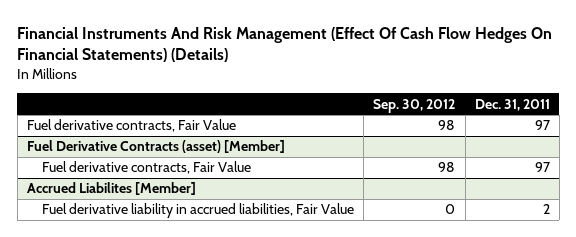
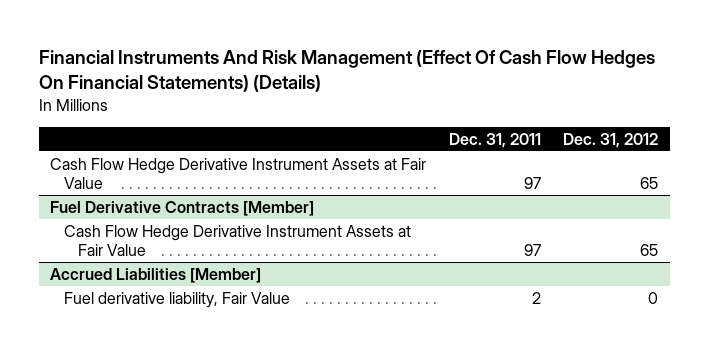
- | Sep. 30, 2012 | Dec. 31, 2011
+ | Dec. 31, 2011 | Dec. 31, 2012
- Fuel derivative contracts, Fair Value | 98 | 97
- Fuel Derivative Contracts (asset) [Member]
- Fuel derivative contracts, Fair Value | 98 | 97
- Accrued Liabilites [Member]
- Fuel derivative liability in accrued liabilities, Fair Value | 0 | 2
+ Cash Flow Hedge Derivative Instrument Assets at Fair Value | 97 | 65
+ Fuel Derivative Contracts [Member]
+ Cash Flow Hedge Derivative Instrument Assets at Fair Value | 97 | 65
+ Accrued Liabilities [Member]
+ Fuel derivative liability, Fair Value | 2 | 0

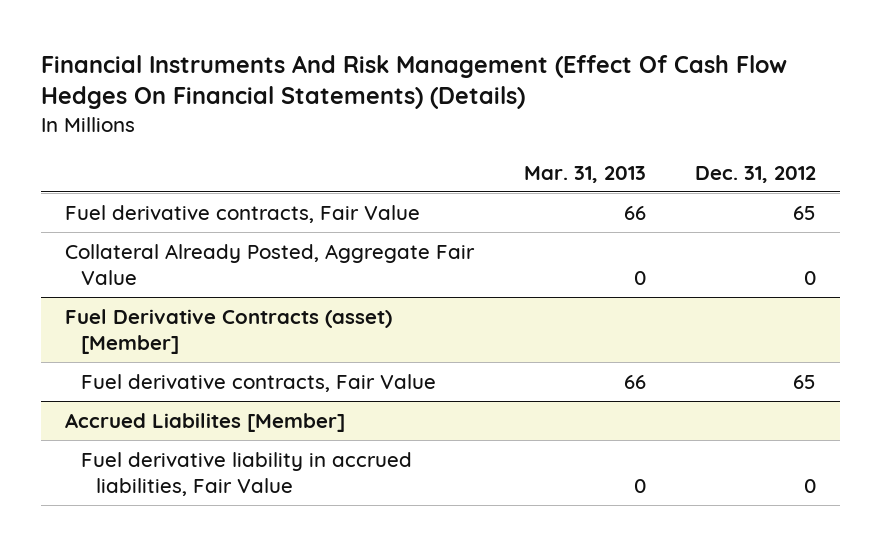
- | Dec. 31, 2011 | Dec. 31, 2012
+ | Mar. 31, 2013 | Dec. 31, 2012
- Cash Flow Hedge Derivative Instrument Assets at Fair Value | 97 | 65
- Fuel Derivative Contracts [Member]
- Cash Flow Hedge Derivative Instrument Assets at Fair Value | 97 | 65
- Accrued Liabilities [Member]
- Fuel derivative liability, Fair Value | 2 | 0
+ Fuel derivative contracts, Fair Value | 66 | 65
+ Collateral Already Posted, Aggregate Fair Value | 0 | 0
+ Fuel Derivative Contracts (asset) [Member]
+ Fuel derivative contracts, Fair Value | 66 | 65
+ Accrued Liabilites [Member]
+ Fuel derivative liability in accrued liabilities, Fair Value | 0 | 0

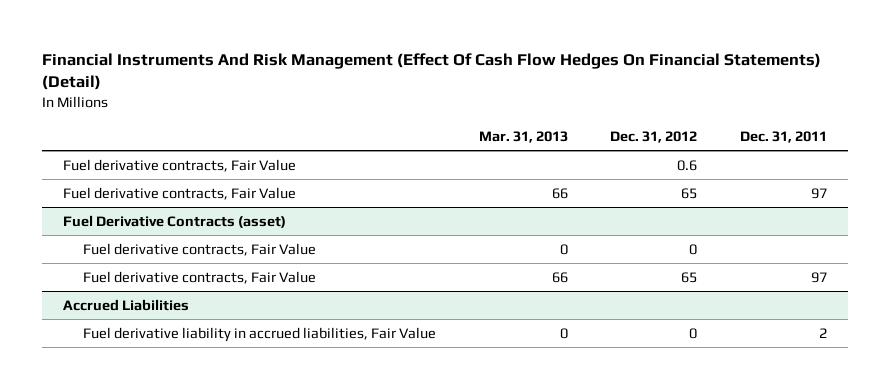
- Financial Instruments And Risk Management (Effect Of Cash Flow Hedges On Financial Statements) (Details)
+ Financial Instruments And Risk Management (Effect Of Cash Flow Hedges On Financial Statements) (Detail)
- | Mar. 31, 2013 | Dec. 31, 2012
+ | Mar. 31, 2013 | Dec. 31, 2012 | Dec. 31, 2011
+ Fuel derivative contracts, Fair Value | | 0.6 |
- Collateral Already Posted, Aggregate Fair Value | 0 | 0
- Fuel Derivative Contracts (asset) [Member]
+ Fuel Derivative Contracts (asset)
+ Fuel derivative contracts, Fair Value | 0 | 0 |
- Accrued Liabilites [Member]
+ Accrued Liabilities

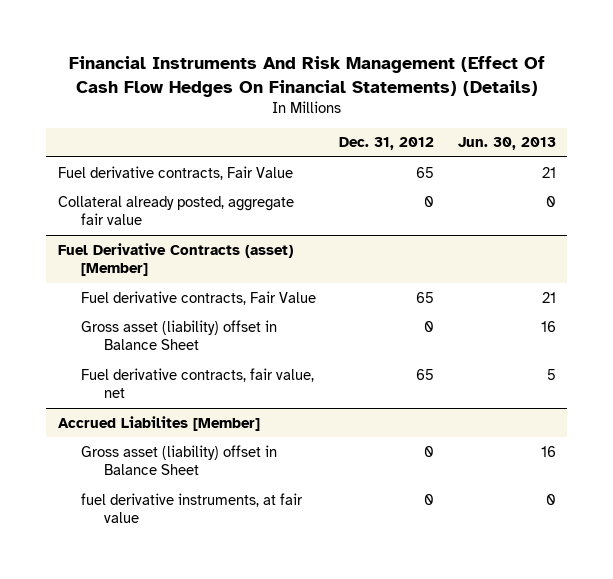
- Financial Instruments And Risk Management (Effect Of Cash Flow Hedges On Financial Statements) (Detail)
+ Financial Instruments And Risk Management (Effect Of Cash Flow Hedges On Financial Statements) (Details)
- | Mar. 31, 2013 | Dec. 31, 2012 | Dec. 31, 2011
+ | Dec. 31, 2012 | Jun. 30, 2013
- Fuel derivative contracts, Fair Value | | 0.6 |
- Fuel Derivative Contracts (asset)
- Fuel derivative contracts, Fair Value | 0 | 0 |
+ Collateral already posted, aggregate fair value | 0 | 0
+ Fuel Derivative Contracts (asset) [Member]
- Accrued Liabilities
- Fuel derivative liability in accrued liabilities, Fair Value | 0 | 0 | 2
+ Gross asset (liability) offset in Balance Sheet | 0 | 16
+ Fuel derivative contracts, fair value, net | 65 | 5
+ Accrued Liabilites [Member]
+ Gross asset (liability) offset in Balance Sheet | 0 | 16
+ fuel derivative instruments, at fair value | 0 | 0

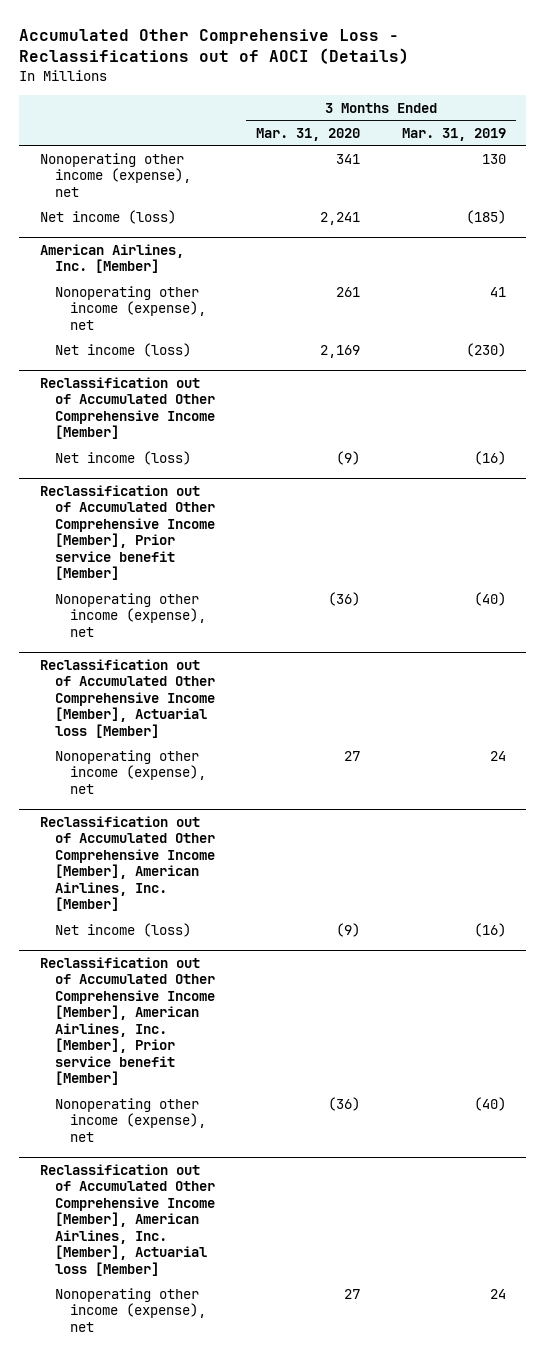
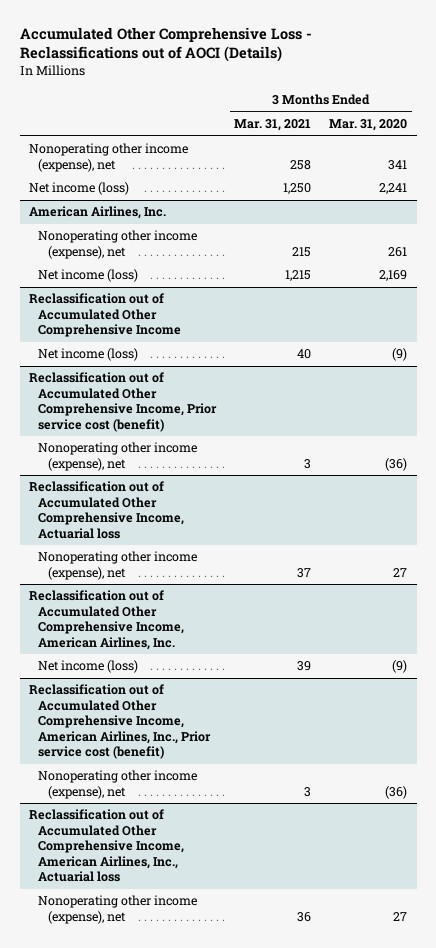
- | 3 Months Ended Mar. 31, 2020 | 3 Months Ended Mar. 31, 2019
+ | 3 Months Ended Mar. 31, 2021 | 3 Months Ended Mar. 31, 2020
- American Airlines, Inc. [Member]
+ American Airlines, Inc.
- Reclassification out of Accumulated Other Comprehensive Income [Member]
+ Reclassification out of Accumulated Other Comprehensive Income
- Reclassification out of Accumulated Other Comprehensive Income [Member], Prior service benefit [Member]
+ Reclassification out of Accumulated Other Comprehensive Income, Prior service cost (benefit)
- Reclassification out of Accumulated Other Comprehensive Income [Member], Actuarial loss [Member]
+ Reclassification out of Accumulated Other Comprehensive Income, Actuarial loss
- Reclassification out of Accumulated Other Comprehensive Income [Member], American Airlines, Inc. [Member]
+ Reclassification out of Accumulated Other Comprehensive Income, American Airlines, Inc.
- Reclassification out of Accumulated Other Comprehensive Income [Member], American Airlines, Inc. [Member], Prior service benefit [Member]
+ Reclassification out of Accumulated Other Comprehensive Income, American Airlines, Inc., Prior service cost (benefit)
- Reclassification out of Accumulated Other Comprehensive Income [Member], American Airlines, Inc. [Member], Actuarial loss [Member]
+ Reclassification out of Accumulated Other Comprehensive Income, American Airlines, Inc., Actuarial loss

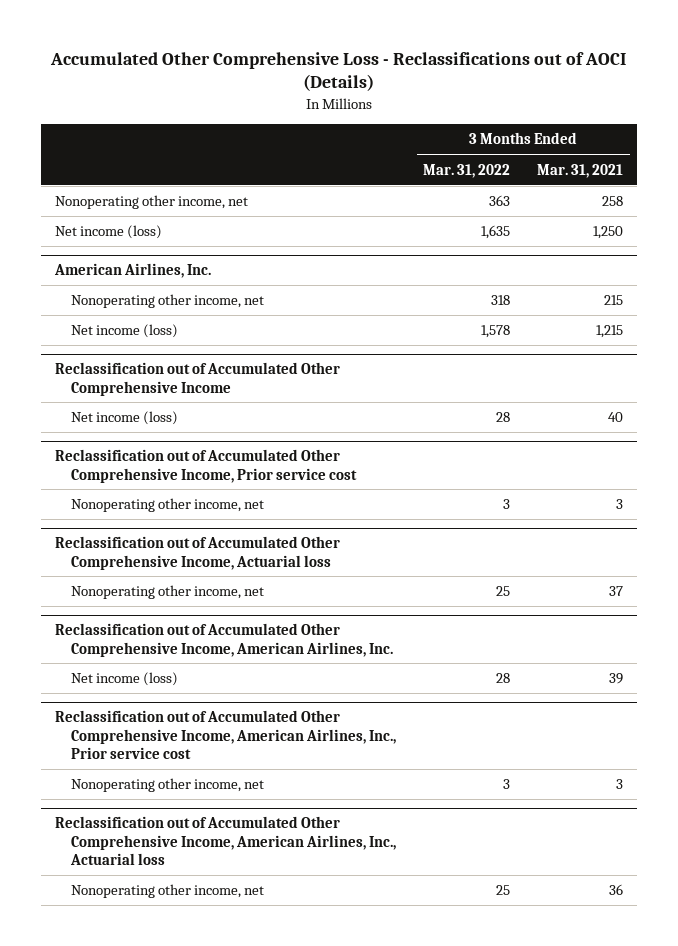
- | 3 Months Ended Mar. 31, 2021 | 3 Months Ended Mar. 31, 2020
+ | 3 Months Ended Mar. 31, 2022 | 3 Months Ended Mar. 31, 2021
- Nonoperating other income (expense), net | 258 | 341
+ Nonoperating other income, net | 363 | 258
@ American Airlines, Inc.
- Nonoperating other income (expense), net | 215 | 261
+ Nonoperating other income, net | 318 | 215
- Reclassification out of Accumulated Other Comprehensive Income, Prior service cost (benefit)
- Nonoperating other income (expense), net | 3 | (36)
+ Reclassification out of Accumulated Other Comprehensive Income, Prior service cost
+ Nonoperating other income, net | 3 | 3
@ Reclassification out of Accumulated Other Comprehensive Income, Actuarial loss
- Nonoperating other income (expense), net | 37 | 27
+ Nonoperating other income, net | 25 | 37
- Reclassification out of Accumulated Other Comprehensive Income, American Airlines, Inc., Prior service cost (benefit)
- Nonoperating other income (expense), net | 3 | (36)
+ Reclassification out of Accumulated Other Comprehensive Income, American Airlines, Inc., Prior service cost
+ Nonoperating other income, net | 3 | 3
@ Reclassification out of Accumulated Other Comprehensive Income, American Airlines, Inc., Actuarial loss
- Nonoperating other income (expense), net | 36 | 27
+ Nonoperating other income, net | 25 | 36

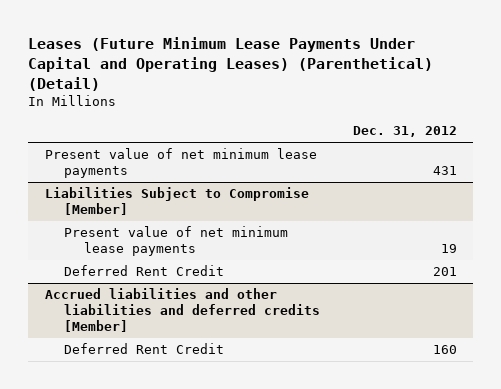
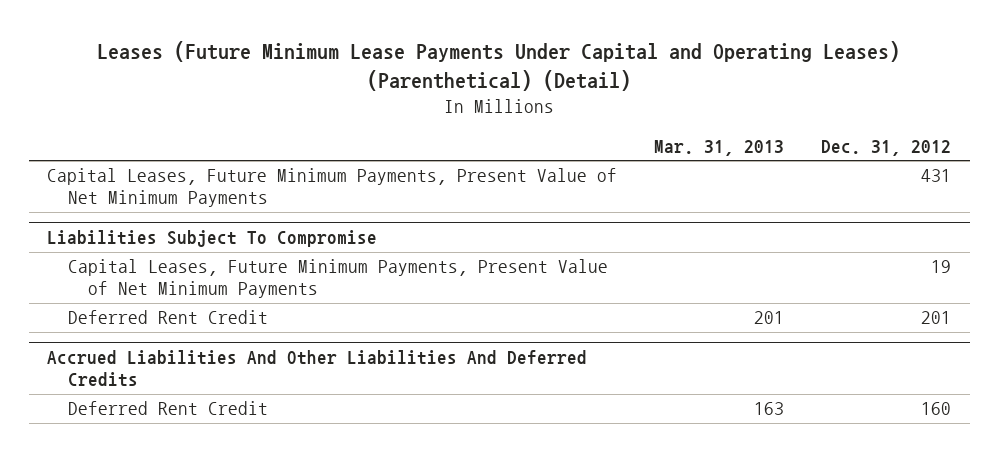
- | Dec. 31, 2012
+ | Mar. 31, 2013 | Dec. 31, 2012
- Present value of net minimum lease payments | 431
- Liabilities Subject to Compromise [Member]
- Present value of net minimum lease payments | 19
+ Capital Leases, Future Minimum Payments, Present Value of Net Minimum Payments | | 431
+ Liabilities Subject To Compromise
+ Capital Leases, Future Minimum Payments, Present Value of Net Minimum Payments | | 19
- Accrued liabilities and other liabilities and deferred credits [Member]
+ Accrued Liabilities And Other Liabilities And Deferred Credits

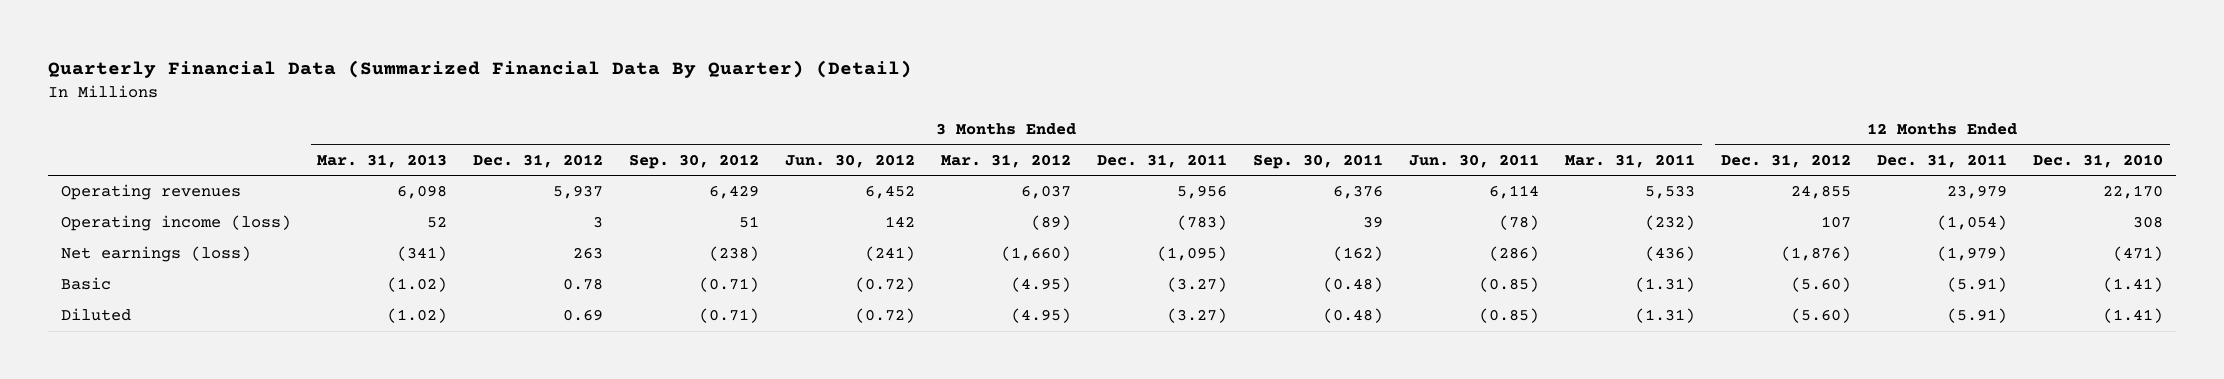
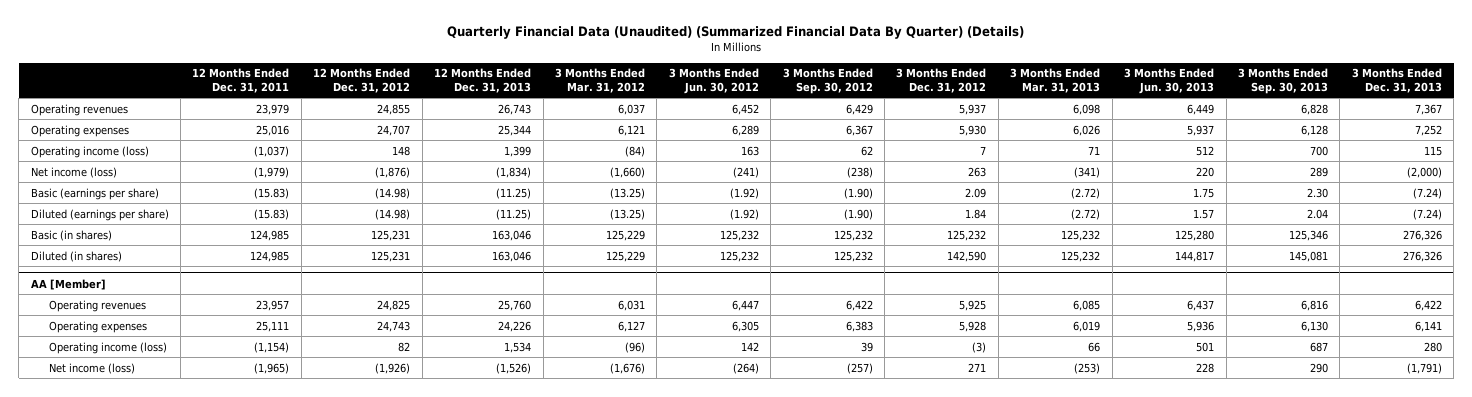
- Quarterly Financial Data (Summarized Financial Data By Quarter) (Detail)
+ Quarterly Financial Data (Unaudited) (Summarized Financial Data By Quarter) (Details)
- | 3 Months Ended Mar. 31, 2013 | 3 Months Ended Dec. 31, 2012 | 3 Months Ended Sep. 30, 2012 | 3 Months Ended Jun. 30, 2012 | 3 Months Ended Mar. 31, 2012 | 3 Months Ended Dec. 31, 2011 | 3 Months Ended Sep. 30, 2011 | 3 Months Ended Jun. 30, 2011 | 3 Months Ended Mar. 31, 2011 | 12 Months Ended Dec. 31, 2012 | 12 Months Ended Dec. 31, 2011 | 12 Months Ended Dec. 31, 2010
+ | 12 Months Ended Dec. 31, 2011 | 12 Months Ended Dec. 31, 2012 | 12 Months Ended Dec. 31, 2013 | 3 Months Ended Mar. 31, 2012 | 3 Months Ended Jun. 30, 2012 | 3 Months Ended Sep. 30, 2012 | 3 Months Ended Dec. 31, 2012 | 3 Months Ended Mar. 31, 2013 | 3 Months Ended Jun. 30, 2013 | 3 Months Ended Sep. 30, 2013 | 3 Months Ended Dec. 31, 2013
- Operating income (loss) | 52 | 3 | 51 | 142 | (89) | (783) | 39 | (78) | (232) | 107 | (1,054) | 308
- Net earnings (loss) | (341) | 263 | (238) | (241) | (1,660) | (1,095) | (162) | (286) | (436) | (1,876) | (1,979) | (471)
- Basic | (1.02) | 0.78 | (0.71) | (0.72) | (4.95) | (3.27) | (0.48) | (0.85) | (1.31) | (5.60) | (5.91) | (1.41)
- Diluted | (1.02) | 0.69 | (0.71) | (0.72) | (4.95) | (3.27) | (0.48) | (0.85) | (1.31) | (5.60) | (5.91) | (1.41)
+ Operating expenses | 25,016 | 24,707 | 25,344 | 6,121 | 6,289 | 6,367 | 5,930 | 6,026 | 5,937 | 6,128 | 7,252
+ Operating income (loss) | (1,037) | 148 | 1,399 | (84) | 163 | 62 | 7 | 71 | 512 | 700 | 115
+ Net income (loss) | (1,979) | (1,876) | (1,834) | (1,660) | (241) | (238) | 263 | (341) | 220 | 289 | (2,000)
+ Basic (earnings per share) | (15.83) | (14.98) | (11.25) | (13.25) | (1.92) | (1.90) | 2.09 | (2.72) | 1.75 | 2.30 | (7.24)
+ Diluted (earnings per share) | (15.83) | (14.98) | (11.25) | (13.25) | (1.92) | (1.90) | 1.84 | (2.72) | 1.57 | 2.04 | (7.24)
+ Basic (in shares) | 124,985 | 125,231 | 163,046 | 125,229 | 125,232 | 125,232 | 125,232 | 125,232 | 125,280 | 125,346 | 276,326
+ Diluted (in shares) | 124,985 | 125,231 | 163,046 | 125,229 | 125,232 | 125,232 | 142,590 | 125,232 | 144,817 | 145,081 | 276,326
+ AA [Member]
+ Operating revenues | 23,957 | 24,825 | 25,760 | 6,031 | 6,447 | 6,422 | 5,925 | 6,085 | 6,437 | 6,816 | 6,422
+ Operating expenses | 25,111 | 24,743 | 24,226 | 6,127 | 6,305 | 6,383 | 5,928 | 6,019 | 5,936 | 6,130 | 6,141
+ Operating income (loss) | (1,154) | 82 | 1,534 | (96) | 142 | 39 | (3) | 66 | 501 | 687 | 280
+ Net income (loss) | (1,965) | (1,926) | (1,526) | (1,676) | (264) | (257) | 271 | (253) | 228 | 290 | (1,791)

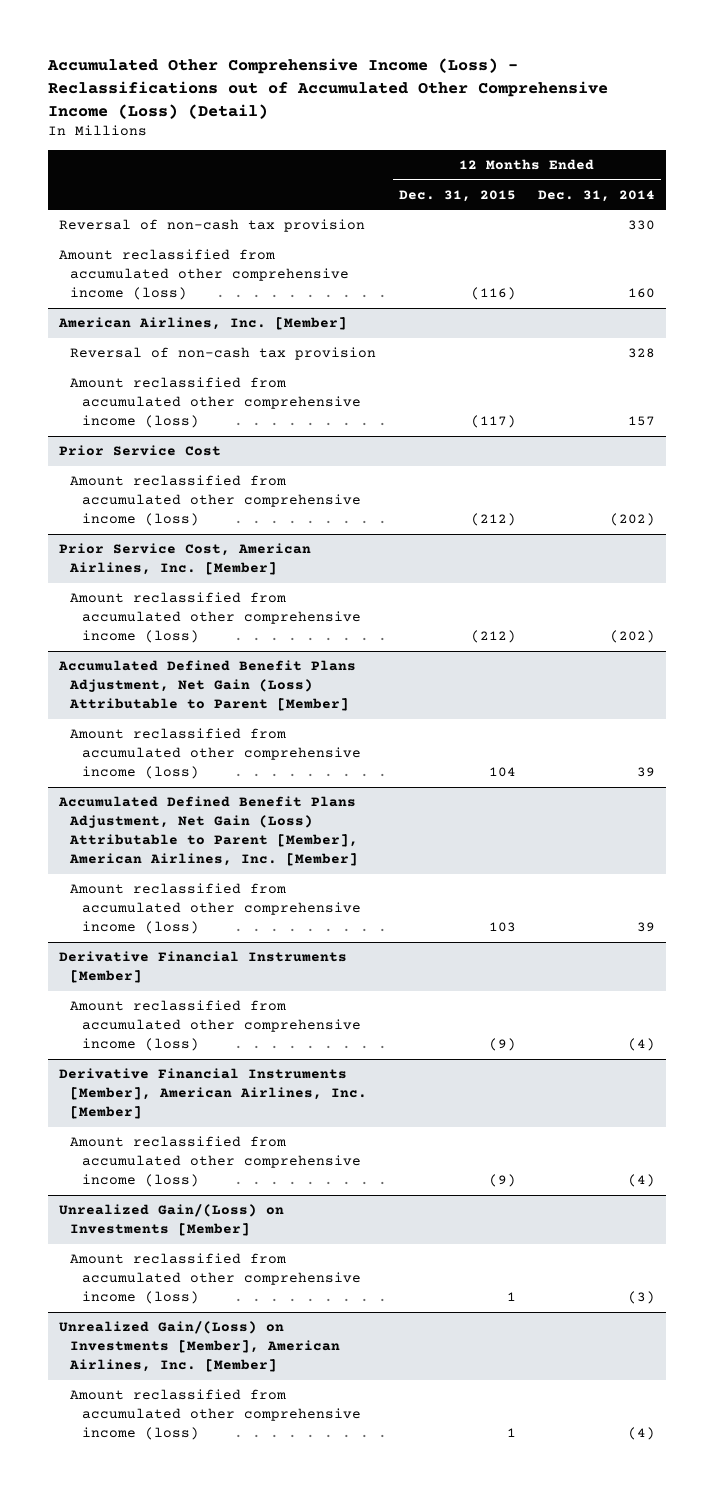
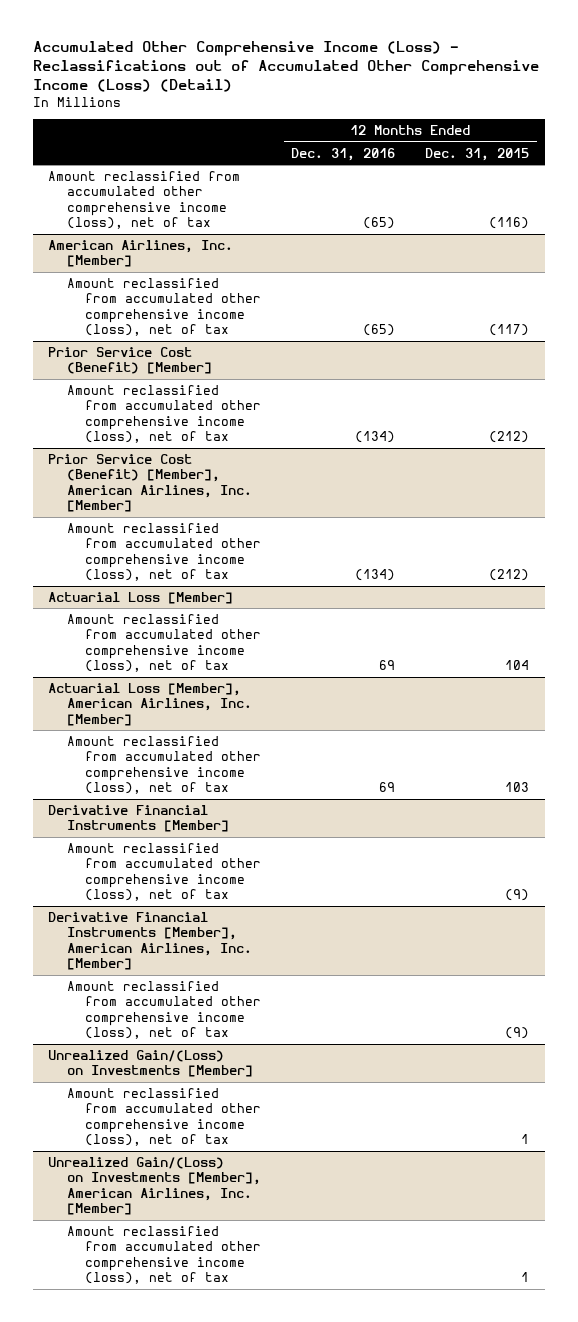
- | 12 Months Ended Dec. 31, 2015 | 12 Months Ended Dec. 31, 2014
+ | 12 Months Ended Dec. 31, 2016 | 12 Months Ended Dec. 31, 2015
- Reversal of non-cash tax provision | | 330
- Amount reclassified from accumulated other comprehensive income (loss) | (116) | 160
+ Amount reclassified from accumulated other comprehensive income (loss), net of tax | (65) | (116)
@ American Airlines, Inc. [Member]
- Reversal of non-cash tax provision | | 328
- Amount reclassified from accumulated other comprehensive income (loss) | (117) | 157
- Prior Service Cost
- Amount reclassified from accumulated other comprehensive income (loss) | (212) | (202)
- Prior Service Cost, American Airlines, Inc. [Member]
- Amount reclassified from accumulated other comprehensive income (loss) | (212) | (202)
- Accumulated Defined Benefit Plans Adjustment, Net Gain (Loss) Attributable to Parent [Member]
- Amount reclassified from accumulated other comprehensive income (loss) | 104 | 39
- Accumulated Defined Benefit Plans Adjustment, Net Gain (Loss) Attributable to Parent [Member], American Airlines, Inc. [Member]
- Amount reclassified from accumulated other comprehensive income (loss) | 103 | 39
@ American Airlines, Inc. [Member]
+ Amount reclassified from accumulated other comprehensive income (loss), net of tax | (65) | (117)
+ Prior Service Cost (Benefit) [Member]
+ Amount reclassified from accumulated other comprehensive income (loss), net of tax | (134) | (212)
+ Prior Service Cost (Benefit) [Member], American Airlines, Inc. [Member]
+ Amount reclassified from accumulated other comprehensive income (loss), net of tax | (134) | (212)
+ Actuarial Loss [Member]
+ Amount reclassified from accumulated other comprehensive income (loss), net of tax | 69 | 104
+ Actuarial Loss [Member], American Airlines, Inc. [Member]
+ Amount reclassified from accumulated other comprehensive income (loss), net of tax | 69 | 103
@ Derivative Financial Instruments [Member]
- Amount reclassified from accumulated other comprehensive income (loss) | (9) | (4)
+ Amount reclassified from accumulated other comprehensive income (loss), net of tax | | (9)
@ Derivative Financial Instruments [Member], American Airlines, Inc. [Member]
- Amount reclassified from accumulated other comprehensive income (loss) | (9) | (4)
+ Amount reclassified from accumulated other comprehensive income (loss), net of tax | | (9)
@ Unrealized Gain/(Loss) on Investments [Member]
- Amount reclassified from accumulated other comprehensive income (loss) | 1 | (3)
+ Amount reclassified from accumulated other comprehensive income (loss), net of tax | | 1
@ Unrealized Gain/(Loss) on Investments [Member], American Airlines, Inc. [Member]
- Amount reclassified from accumulated other comprehensive income (loss) | 1 | (4)
+ Amount reclassified from accumulated other comprehensive income (loss), net of tax | | 1

